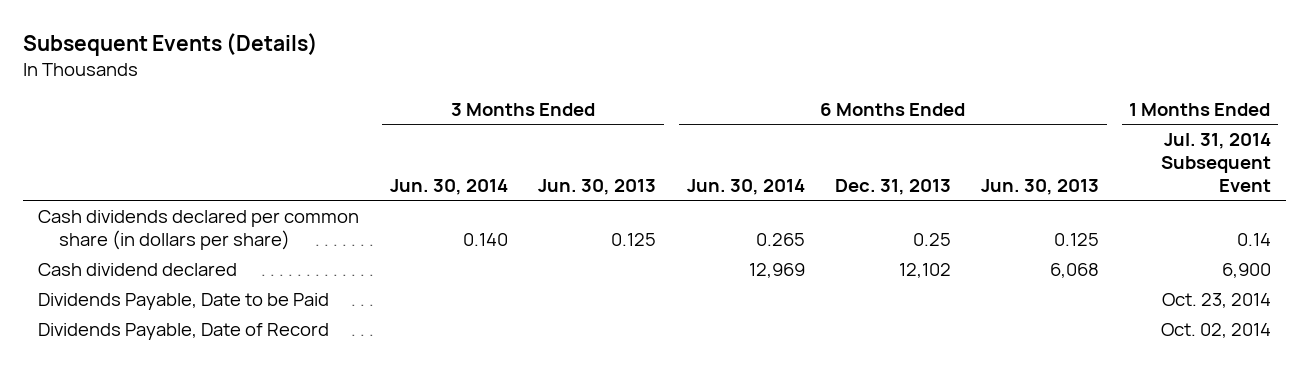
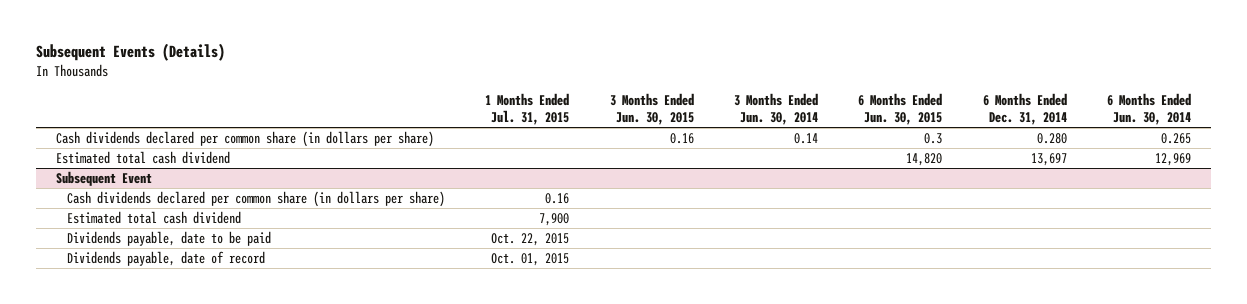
- | 3 Months Ended Jun. 30, 2014 | 3 Months Ended Jun. 30, 2013 | 6 Months Ended Jun. 30, 2014 | 6 Months Ended Dec. 31, 2013 | 6 Months Ended Jun. 30, 2013 | 1 Months Ended Jul. 31, 2014 Subsequent Event
+ | 1 Months Ended Jul. 31, 2015 | 3 Months Ended Jun. 30, 2015 | 3 Months Ended Jun. 30, 2014 | 6 Months Ended Jun. 30, 2015 | 6 Months Ended Dec. 31, 2014 | 6 Months Ended Jun. 30, 2014
- Cash dividends declared per common share (in dollars per share) | 0.140 | 0.125 | 0.265 | 0.25 | 0.125 | 0.14
- Cash dividend declared | | | 12,969 | 12,102 | 6,068 | 6,900
- Dividends Payable, Date to be Paid | | | | | | Oct. 23, 2014
- Dividends Payable, Date of Record | | | | | | Oct. 02, 2014
+ Cash dividends declared per common share (in dollars per share) | | 0.16 | 0.14 | 0.3 | 0.280 | 0.265
+ Estimated total cash dividend | | | | 14,820 | 13,697 | 12,969
+ Subsequent Event
+ Cash dividends declared per common share (in dollars per share) | 0.16 | | | | |
+ Estimated total cash dividend | 7,900 | | | | |
+ Dividends payable, date to be paid | Oct. 22, 2015 | | | | |
+ Dividends payable, date of record | Oct. 01, 2015 | | | | |

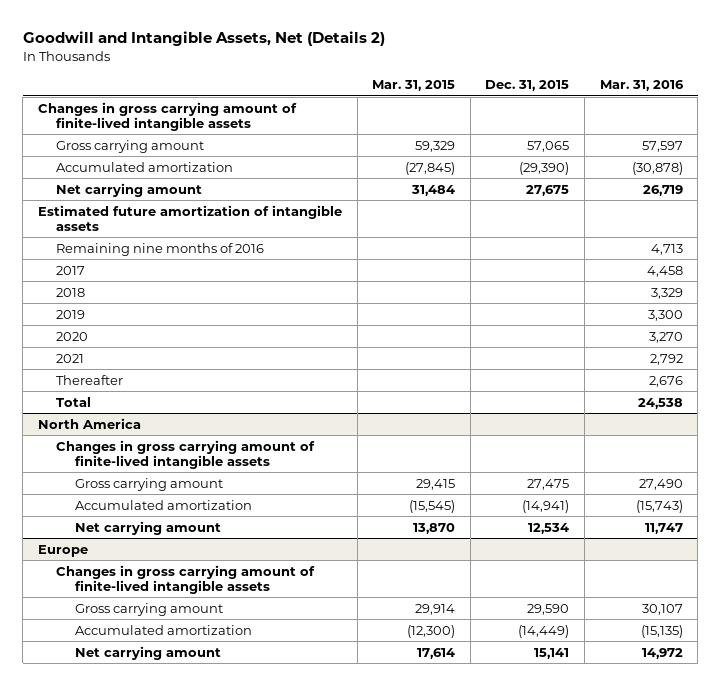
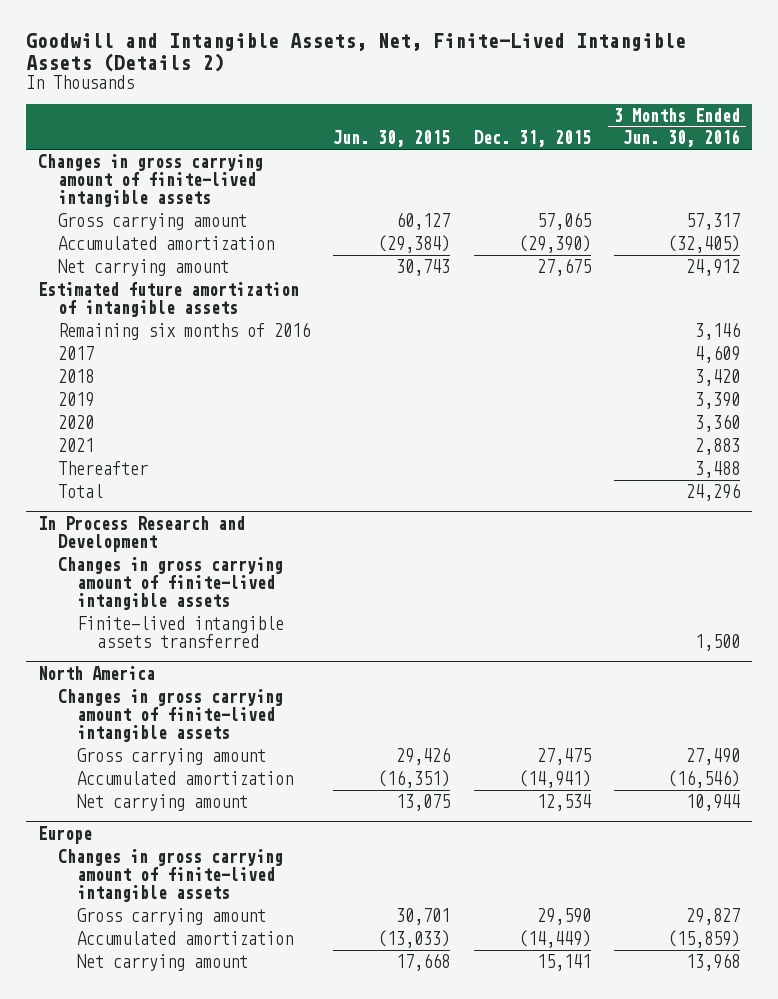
- Goodwill and Intangible Assets, Net (Details 2)
+ Goodwill and Intangible Assets, Net, Finite-Lived Intangible Assets (Details 2)
- | Mar. 31, 2015 | Dec. 31, 2015 | Mar. 31, 2016
+ | Jun. 30, 2015 | Dec. 31, 2015 | 3 Months Ended Jun. 30, 2016
- Remaining nine months of 2016 | | | 4,713
+ Remaining six months of 2016 | | | 3,146
+ In Process Research and Development
+ Changes in gross carrying amount of finite-lived intangible assets
+ Finite-lived intangible assets transferred | | | 1,500

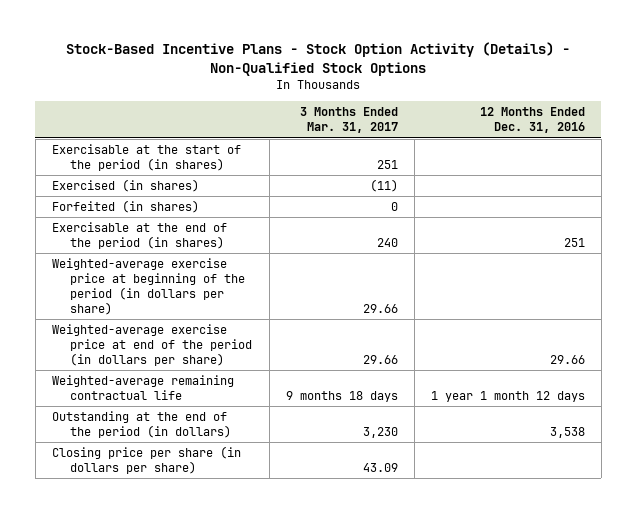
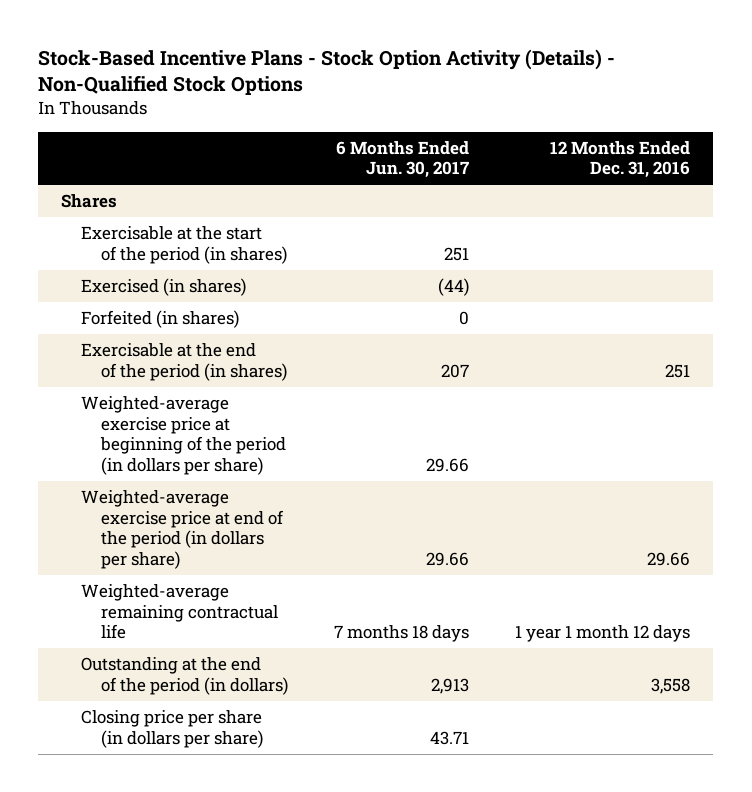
- | 3 Months Ended Mar. 31, 2017 | 12 Months Ended Dec. 31, 2016
+ | 6 Months Ended Jun. 30, 2017 | 12 Months Ended Dec. 31, 2016
+ Shares
- Outstanding at the end of the period (in dollars) | 3,230 | 3,538
+ Outstanding at the end of the period (in dollars) | 2,913 | 3,558

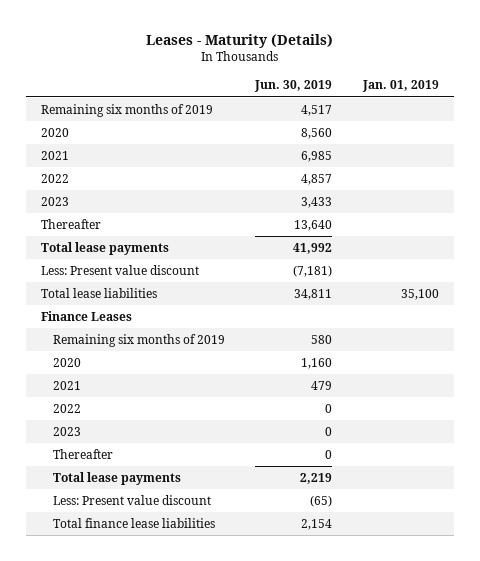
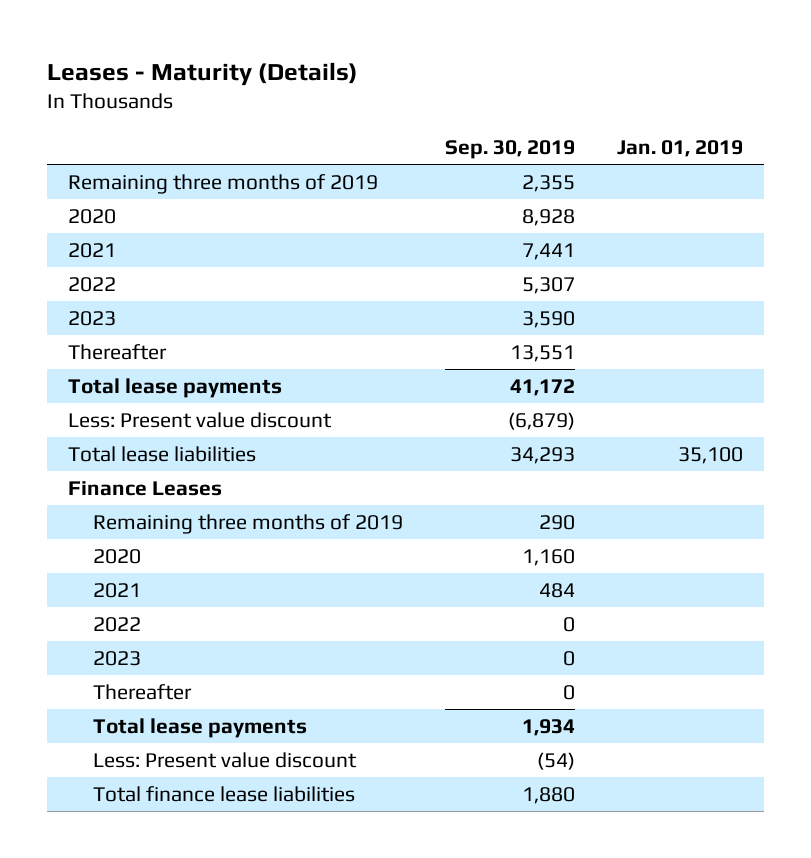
- | Jun. 30, 2019 | Jan. 01, 2019
+ | Sep. 30, 2019 | Jan. 01, 2019
- Remaining six months of 2019 | 4,517 |
+ Remaining three months of 2019 | 2,355 |
- Remaining six months of 2019 | 580 |
+ Remaining three months of 2019 | 290 |

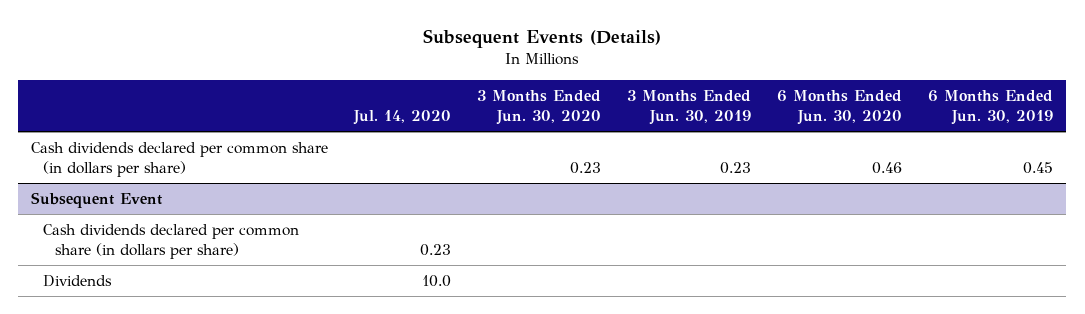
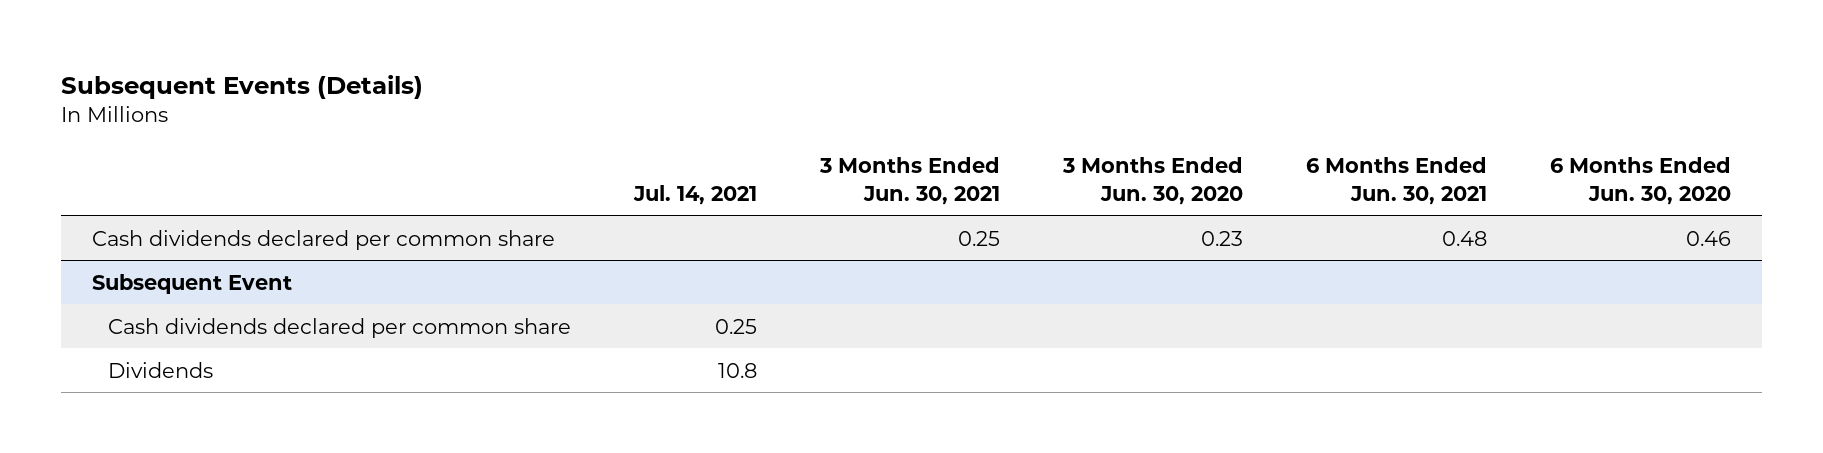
- | Jul. 14, 2020 | 3 Months Ended Jun. 30, 2020 | 3 Months Ended Jun. 30, 2019 | 6 Months Ended Jun. 30, 2020 | 6 Months Ended Jun. 30, 2019
+ | Jul. 14, 2021 | 3 Months Ended Jun. 30, 2021 | 3 Months Ended Jun. 30, 2020 | 6 Months Ended Jun. 30, 2021 | 6 Months Ended Jun. 30, 2020
- Cash dividends declared per common share (in dollars per share) | | 0.23 | 0.23 | 0.46 | 0.45
+ Cash dividends declared per common share | | 0.25 | 0.23 | 0.48 | 0.46
@ Subsequent Event
- Cash dividends declared per common share (in dollars per share) | 0.23 | | | |
+ Cash dividends declared per common share | 0.25 | | | |

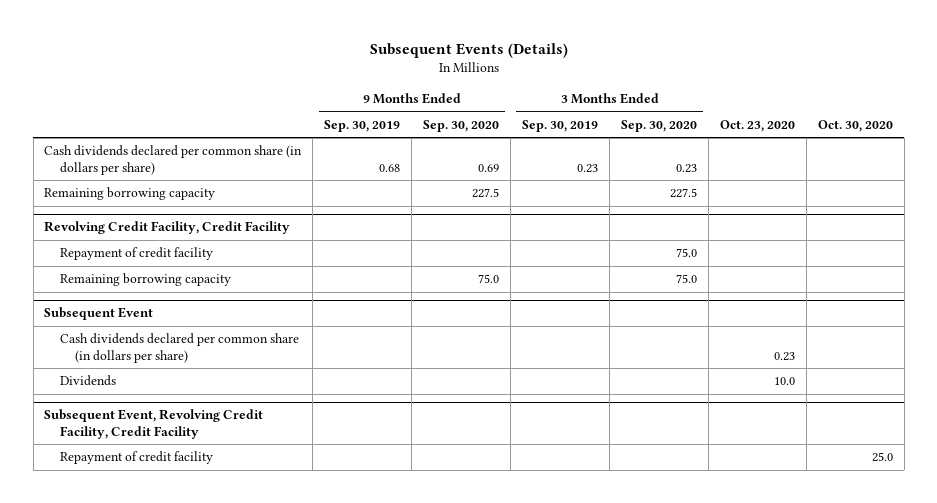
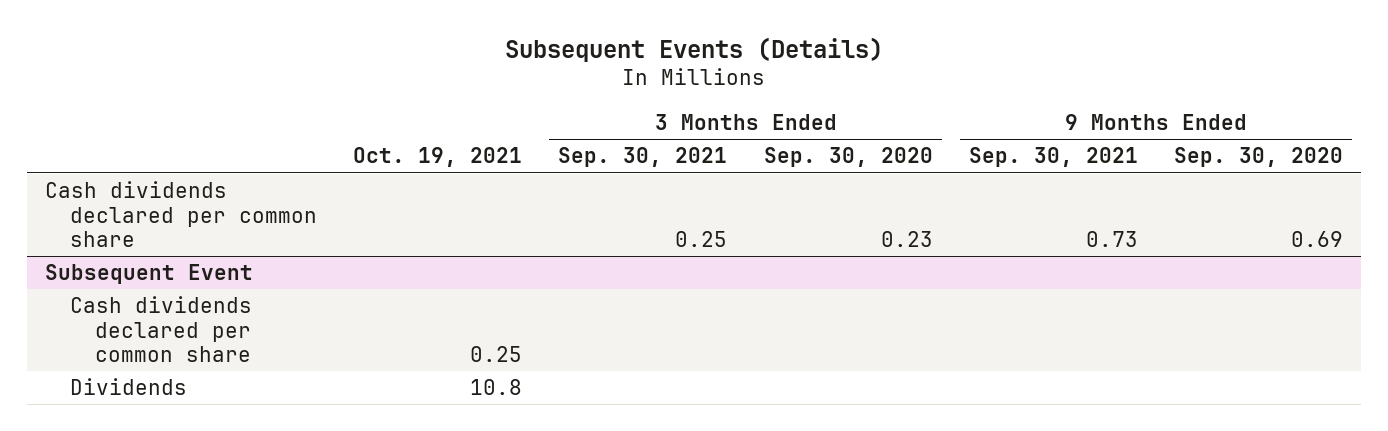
- | 9 Months Ended Sep. 30, 2019 | 9 Months Ended Sep. 30, 2020 | 3 Months Ended Sep. 30, 2019 | 3 Months Ended Sep. 30, 2020 | Oct. 23, 2020 | Oct. 30, 2020
+ | Oct. 19, 2021 | 3 Months Ended Sep. 30, 2021 | 3 Months Ended Sep. 30, 2020 | 9 Months Ended Sep. 30, 2021 | 9 Months Ended Sep. 30, 2020
- Cash dividends declared per common share (in dollars per share) | 0.68 | 0.69 | 0.23 | 0.23 | |
- Remaining borrowing capacity | | 227.5 | | 227.5 | |
- Revolving Credit Facility, Credit Facility
- Repayment of credit facility | | | | 75.0 | |
- Remaining borrowing capacity | | 75.0 | | 75.0 | |
+ Cash dividends declared per common share | | 0.25 | 0.23 | 0.73 | 0.69
@ Subsequent Event
- Cash dividends declared per common share (in dollars per share) | | | | | 0.23 |
+ Cash dividends declared per common share | 0.25 | | | |
- Subsequent Event, Revolving Credit Facility, Credit Facility
- Repayment of credit facility | | | | | | 25.0

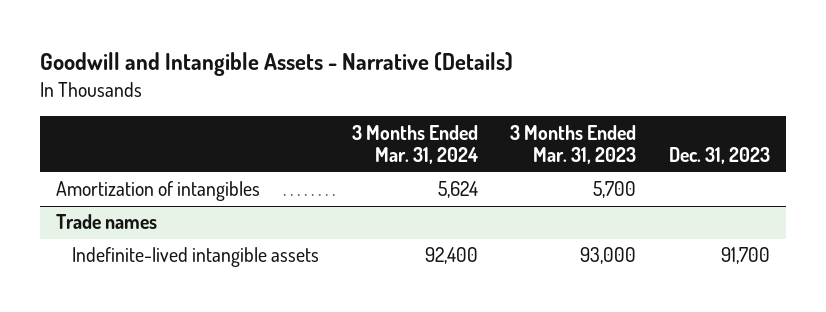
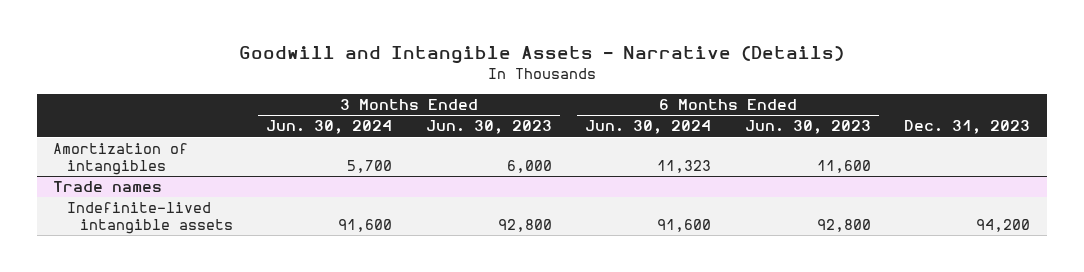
- | 3 Months Ended Mar. 31, 2024 | 3 Months Ended Mar. 31, 2023 | Dec. 31, 2023
+ | 3 Months Ended Jun. 30, 2024 | 3 Months Ended Jun. 30, 2023 | 6 Months Ended Jun. 30, 2024 | 6 Months Ended Jun. 30, 2023 | Dec. 31, 2023
@ Trade names
- Indefinite-lived intangible assets | 92,400 | 93,000 | 91,700
+ Indefinite-lived intangible assets | 91,600 | 92,800 | 91,600 | 92,800 | 94,200

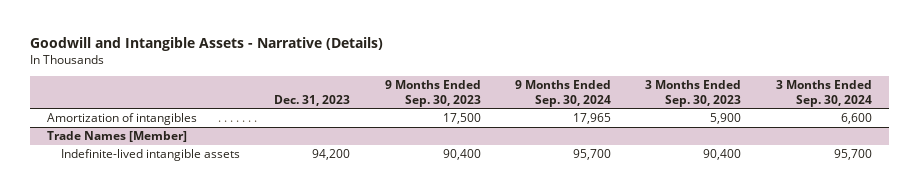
- | 3 Months Ended Jun. 30, 2024 | 3 Months Ended Jun. 30, 2023 | 6 Months Ended Jun. 30, 2024 | 6 Months Ended Jun. 30, 2023 | Dec. 31, 2023
+ | Dec. 31, 2023 | 9 Months Ended Sep. 30, 2023 | 9 Months Ended Sep. 30, 2024 | 3 Months Ended Sep. 30, 2023 | 3 Months Ended Sep. 30, 2024
- Trade names
+ Trade Names [Member]

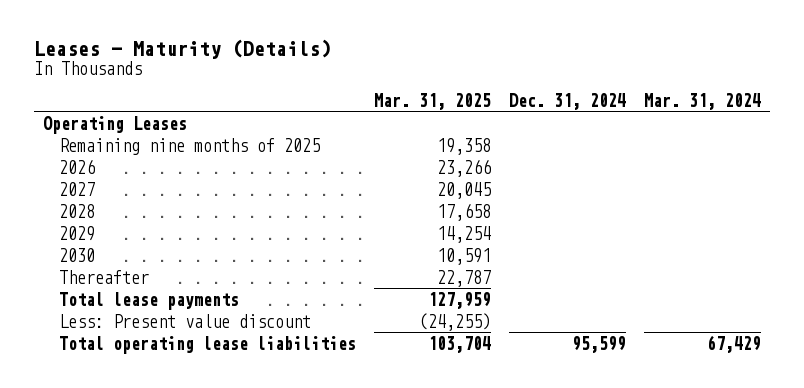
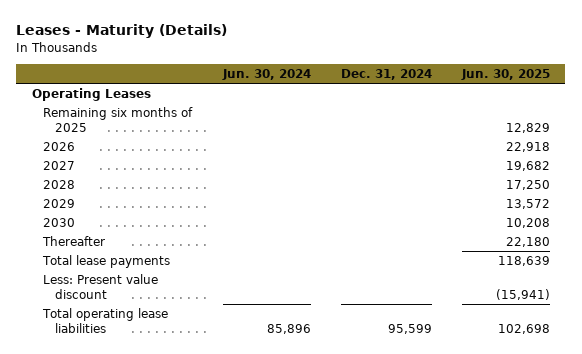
- | Mar. 31, 2025 | Dec. 31, 2024 | Mar. 31, 2024
+ | Jun. 30, 2024 | Dec. 31, 2024 | Jun. 30, 2025
- Remaining nine months of 2025 | 19,358 | |
+ Remaining six months of 2025 | | | 12,829

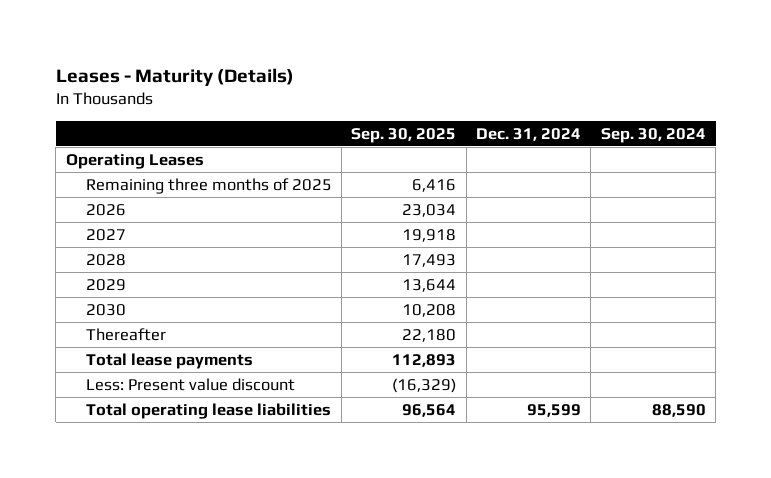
- | Jun. 30, 2024 | Dec. 31, 2024 | Jun. 30, 2025
+ | Sep. 30, 2025 | Dec. 31, 2024 | Sep. 30, 2024
- Remaining six months of 2025 | | | 12,829
+ Remaining three months of 2025 | 6,416 | |

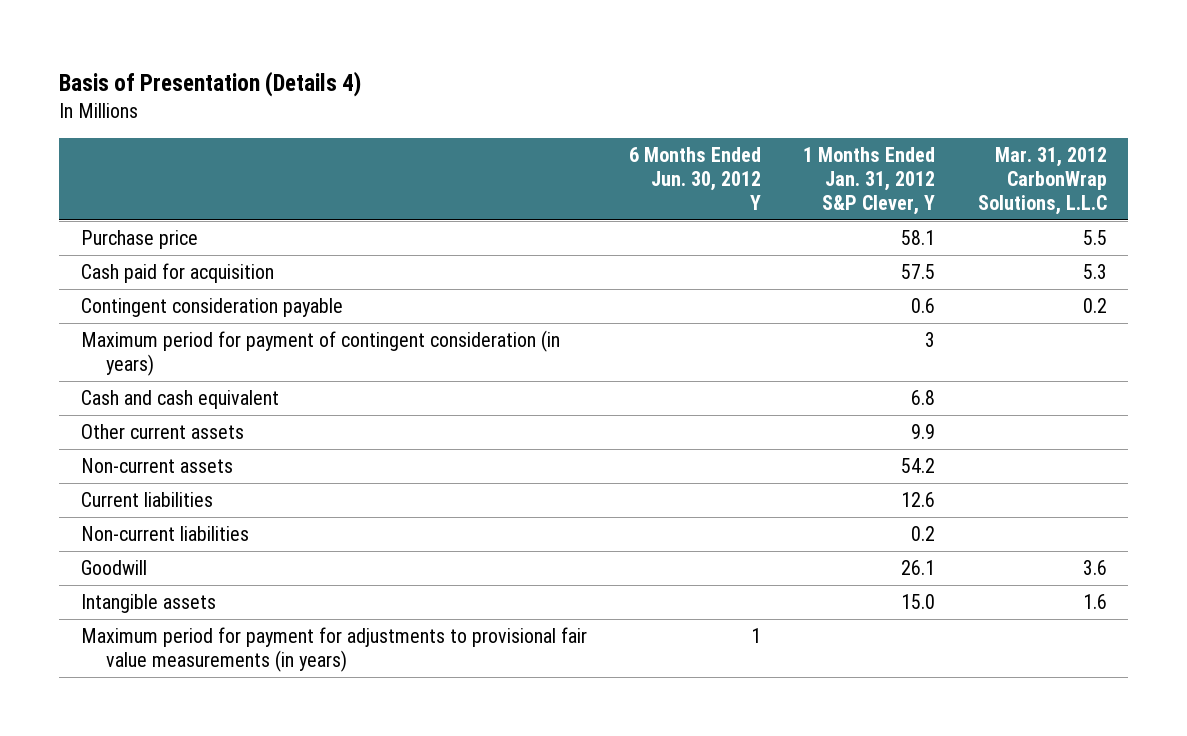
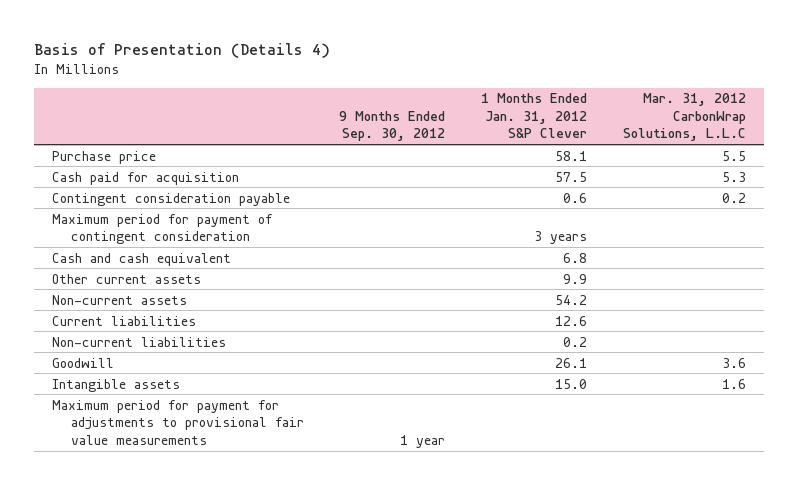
- | 6 Months Ended Jun. 30, 2012 Y | 1 Months Ended Jan. 31, 2012 S&P Clever, Y | Mar. 31, 2012 CarbonWrap Solutions, L.L.C
+ | 9 Months Ended Sep. 30, 2012 | 1 Months Ended Jan. 31, 2012 S&P Clever | Mar. 31, 2012 CarbonWrap Solutions, L.L.C
- Maximum period for payment of contingent consideration (in years) | | 3 |
+ Maximum period for payment of contingent consideration | | 3 years |
- Maximum period for payment for adjustments to provisional fair value measurements (in years) | 1 | |
+ Maximum period for payment for adjustments to provisional fair value measurements | 1 year | |

